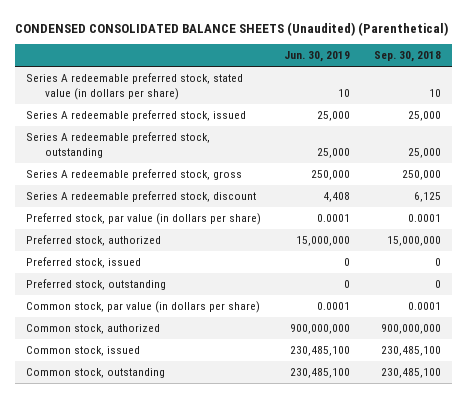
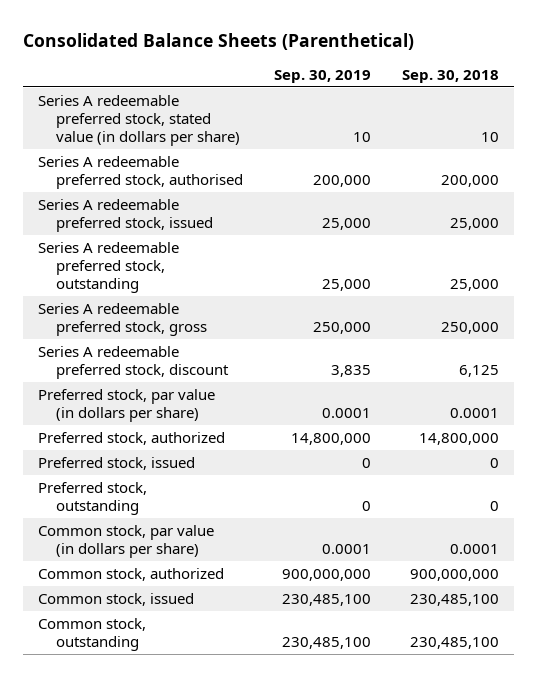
- CONDENSED CONSOLIDATED BALANCE SHEETS (Unaudited) (Parenthetical)
+ Consolidated Balance Sheets (Parenthetical)
- | Jun. 30, 2019 | Sep. 30, 2018
+ | Sep. 30, 2019 | Sep. 30, 2018
+ Series A redeemable preferred stock, authorised | 200,000 | 200,000
- Preferred stock, authorized | 15,000,000 | 15,000,000
+ Preferred stock, authorized | 14,800,000 | 14,800,000

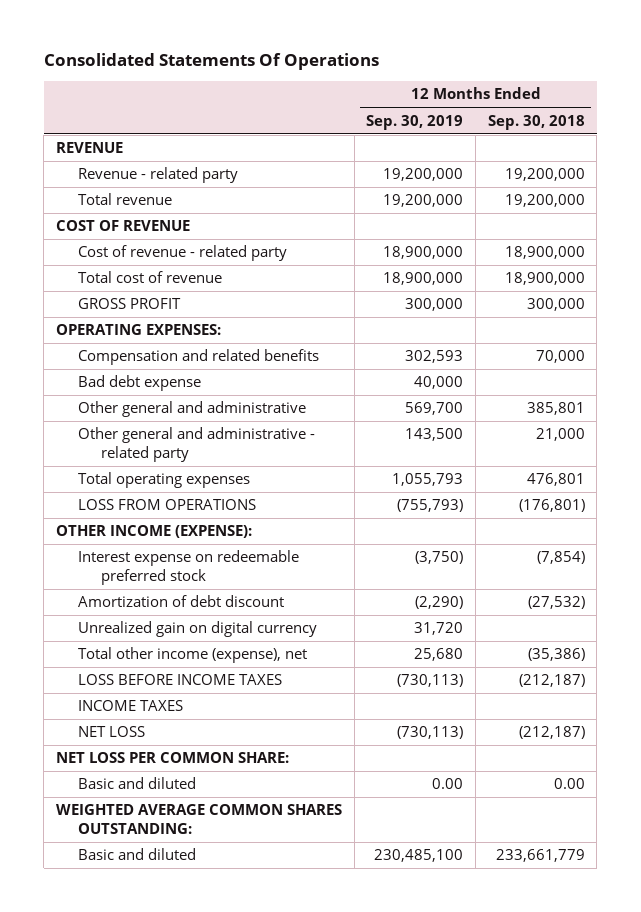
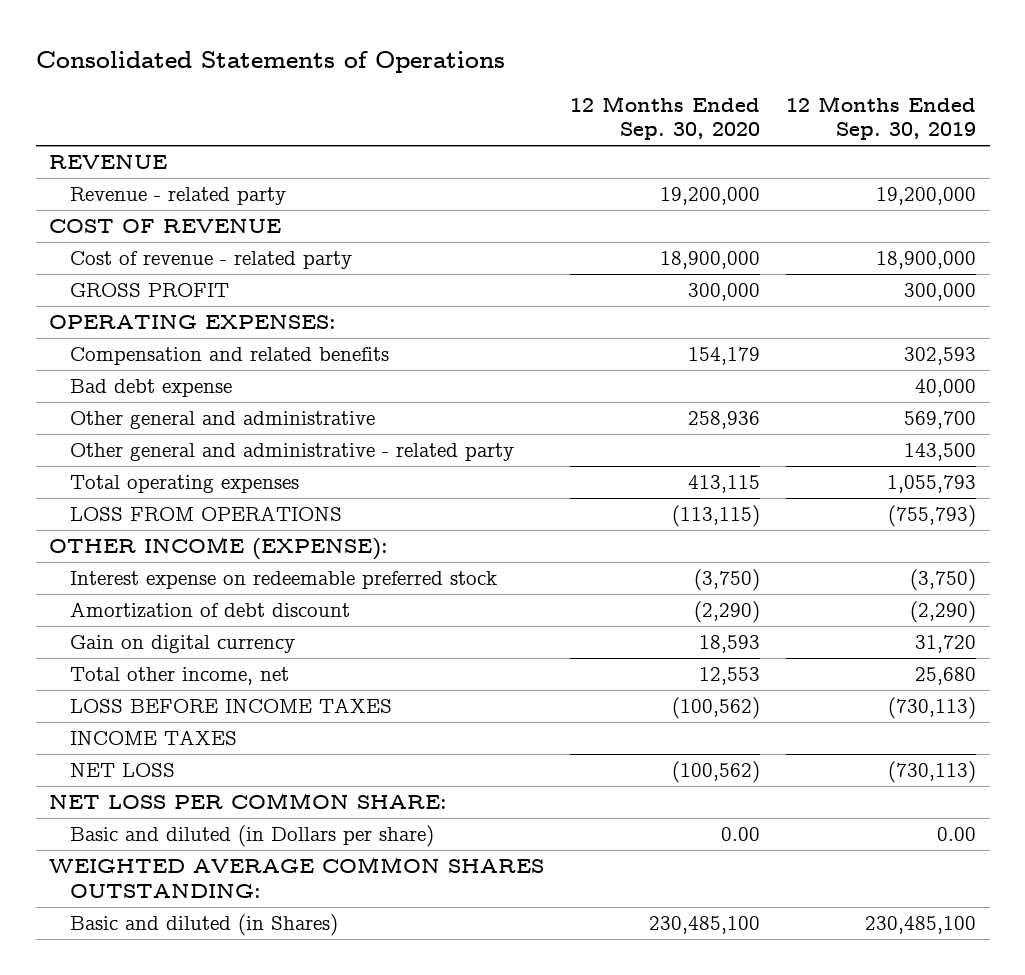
- Consolidated Statements Of Operations
+ Consolidated Statements of Operations
- | 12 Months Ended Sep. 30, 2019 | 12 Months Ended Sep. 30, 2018
+ | 12 Months Ended Sep. 30, 2020 | 12 Months Ended Sep. 30, 2019
- Total revenue | 19,200,000 | 19,200,000
- Total cost of revenue | 18,900,000 | 18,900,000
- Unrealized gain on digital currency | 31,720 |
- Total other income (expense), net | 25,680 | (35,386)
+ Gain on digital currency | 18,593 | 31,720
+ Total other income, net | 12,553 | 25,680
- Basic and diluted | 0.00 | 0.00
+ Basic and diluted (in Dollars per share) | 0.00 | 0.00
- Basic and diluted | 230,485,100 | 233,661,779
+ Basic and diluted (in Shares) | 230,485,100 | 230,485,100

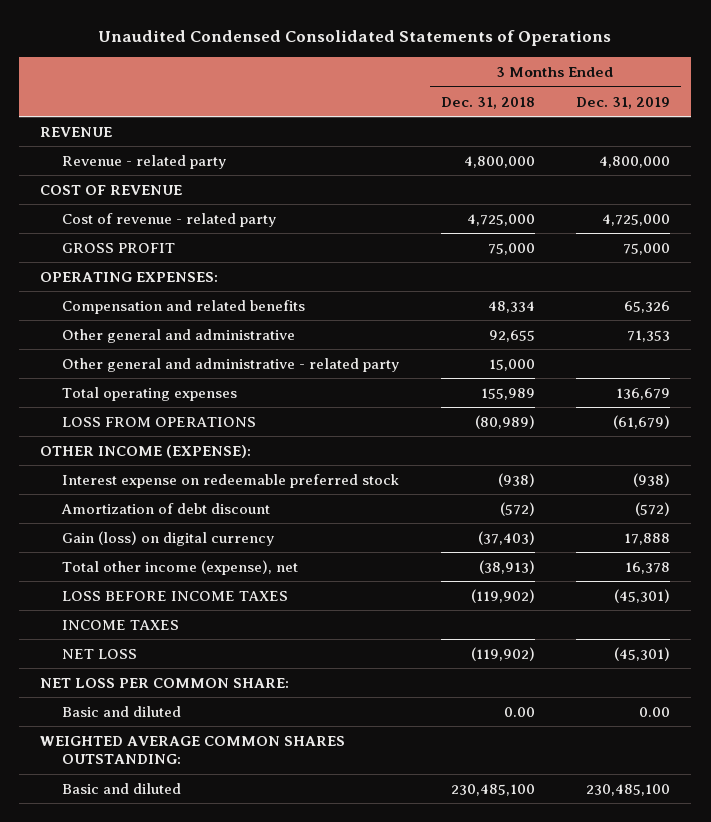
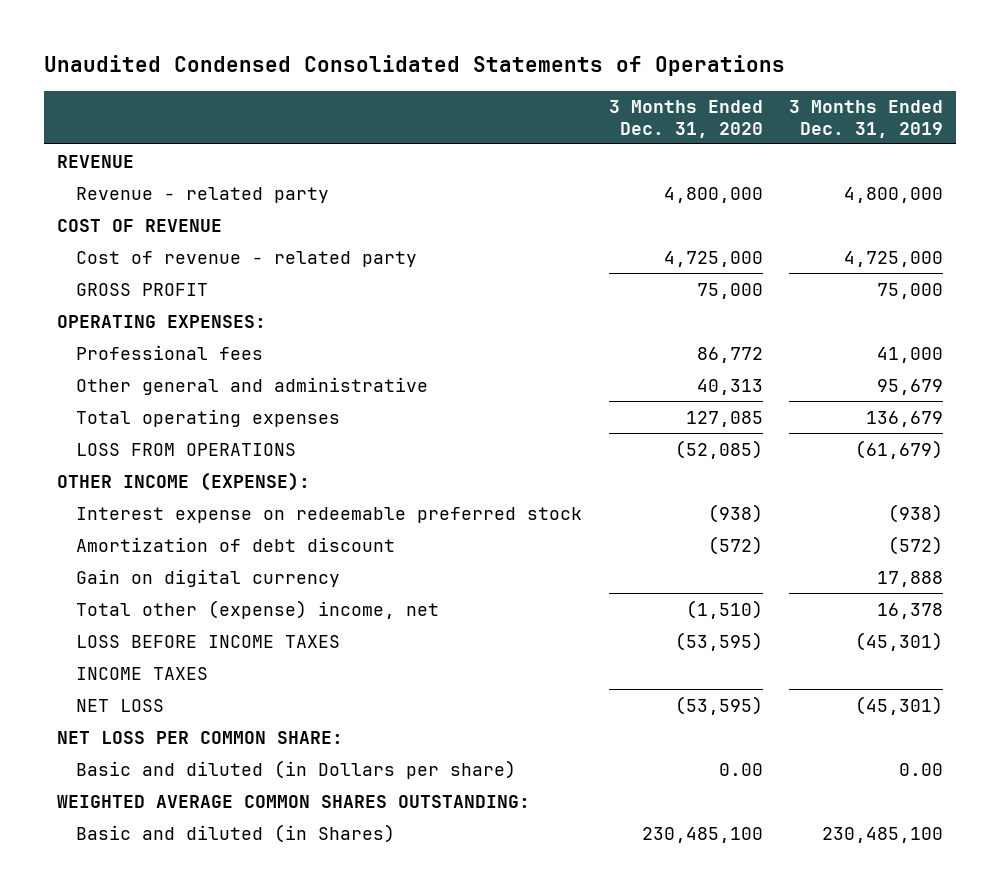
- | 3 Months Ended Dec. 31, 2018 | 3 Months Ended Dec. 31, 2019
+ | 3 Months Ended Dec. 31, 2020 | 3 Months Ended Dec. 31, 2019
- Compensation and related benefits | 48,334 | 65,326
- Other general and administrative | 92,655 | 71,353
- Other general and administrative - related party | 15,000 |
+ Professional fees | 86,772 | 41,000
+ Other general and administrative | 40,313 | 95,679
- Gain (loss) on digital currency | (37,403) | 17,888
- Total other income (expense), net | (38,913) | 16,378
+ Gain on digital currency | | 17,888
+ Total other (expense) income, net | (1,510) | 16,378
- Basic and diluted | 0.00 | 0.00
+ Basic and diluted (in Dollars per share) | 0.00 | 0.00
- Basic and diluted | 230,485,100 | 230,485,100
+ Basic and diluted (in Shares) | 230,485,100 | 230,485,100

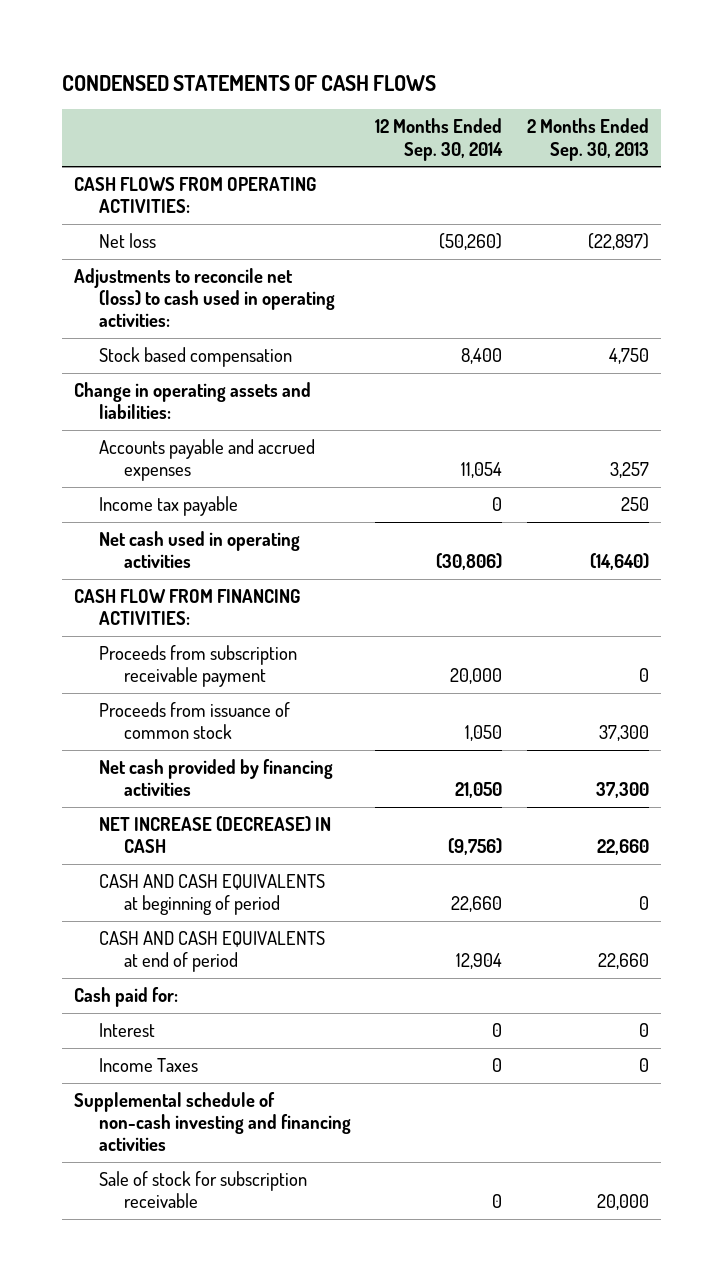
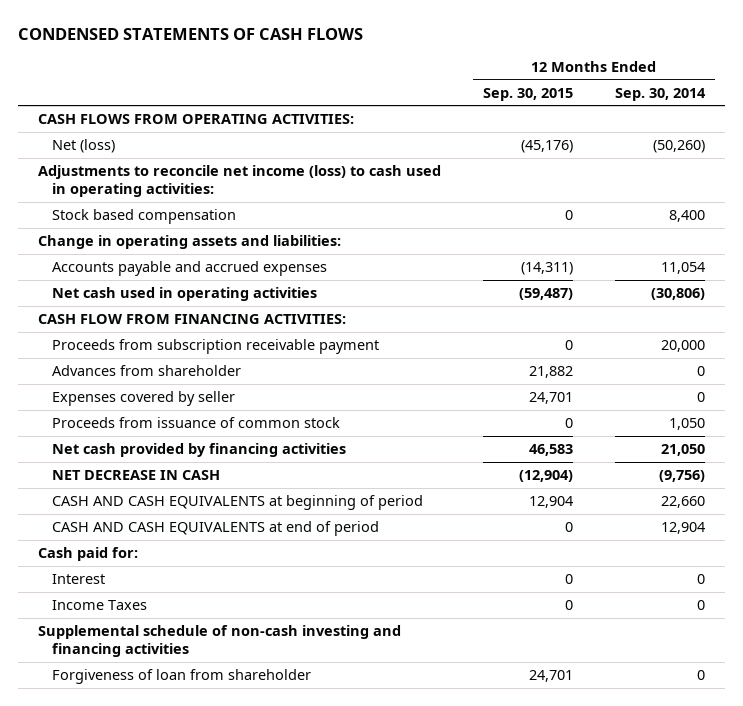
- | 12 Months Ended Sep. 30, 2014 | 2 Months Ended Sep. 30, 2013
+ | 12 Months Ended Sep. 30, 2015 | 12 Months Ended Sep. 30, 2014
- Net loss | (50,260) | (22,897)
- Adjustments to reconcile net (loss) to cash used in operating activities:
+ Net (loss) | (45,176) | (50,260)
+ Adjustments to reconcile net income (loss) to cash used in operating activities:
- Income tax payable | 0 | 250
+ Advances from shareholder | 21,882 | 0
+ Expenses covered by seller | 24,701 | 0
- NET INCREASE (DECREASE) IN CASH | (9,756) | 22,660
+ NET DECREASE IN CASH | (12,904) | (9,756)
- Sale of stock for subscription receivable | 0 | 20,000
+ Forgiveness of loan from shareholder | 24,701 | 0

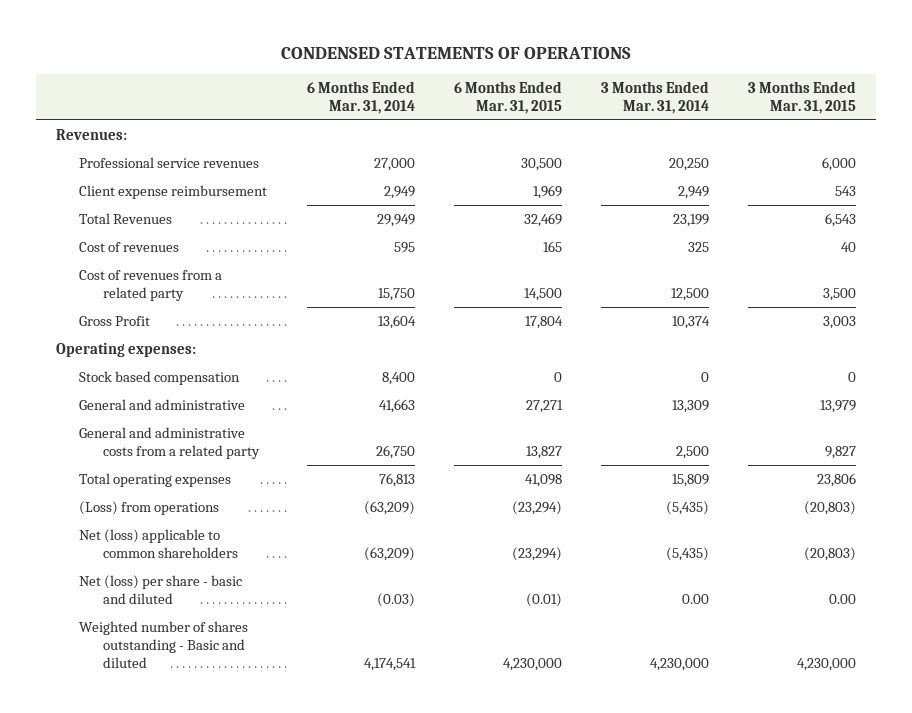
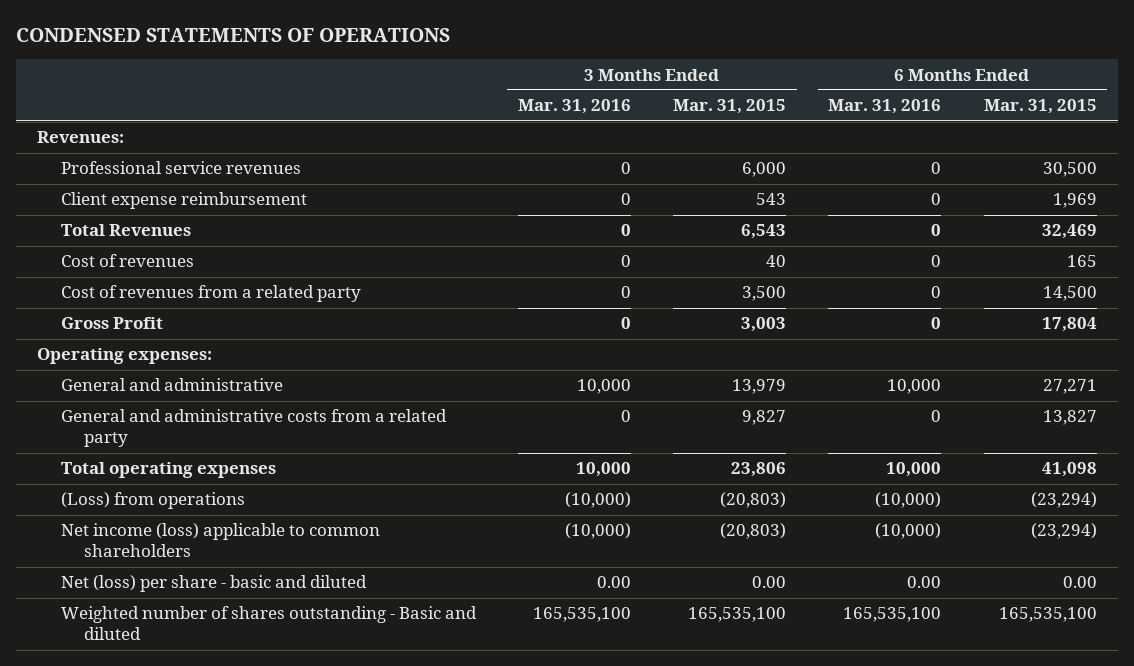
- | 6 Months Ended Mar. 31, 2014 | 6 Months Ended Mar. 31, 2015 | 3 Months Ended Mar. 31, 2014 | 3 Months Ended Mar. 31, 2015
+ | 3 Months Ended Mar. 31, 2016 | 3 Months Ended Mar. 31, 2015 | 6 Months Ended Mar. 31, 2016 | 6 Months Ended Mar. 31, 2015
- Stock based compensation | 8,400 | 0 | 0 | 0
- Net (loss) applicable to common shareholders | (63,209) | (23,294) | (5,435) | (20,803)
- Net (loss) per share - basic and diluted | (0.03) | (0.01) | 0.00 | 0.00
- Weighted number of shares outstanding - Basic and diluted | 4,174,541 | 4,230,000 | 4,230,000 | 4,230,000
+ Net income (loss) applicable to common shareholders | (10,000) | (20,803) | (10,000) | (23,294)
+ Net (loss) per share - basic and diluted | 0.00 | 0.00 | 0.00 | 0.00
+ Weighted number of shares outstanding - Basic and diluted | 165,535,100 | 165,535,100 | 165,535,100 | 165,535,100

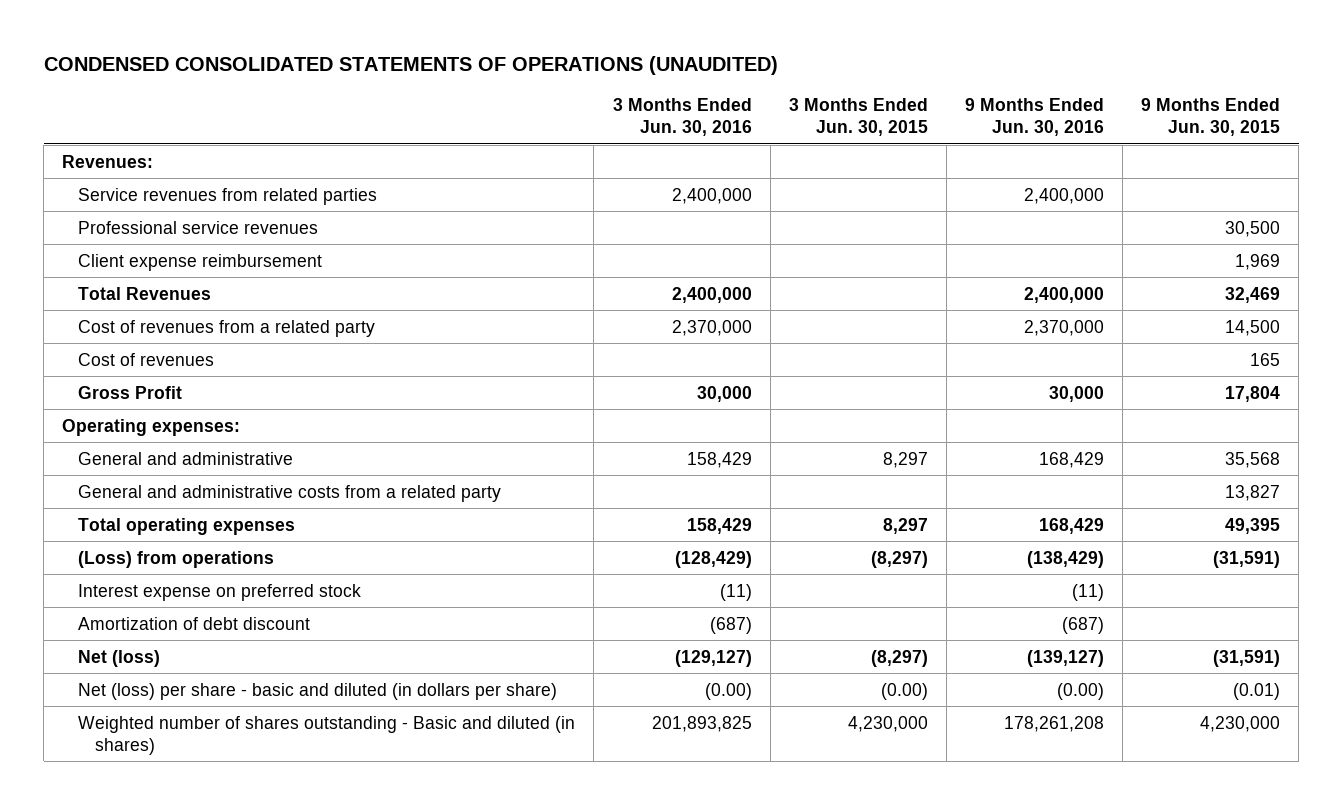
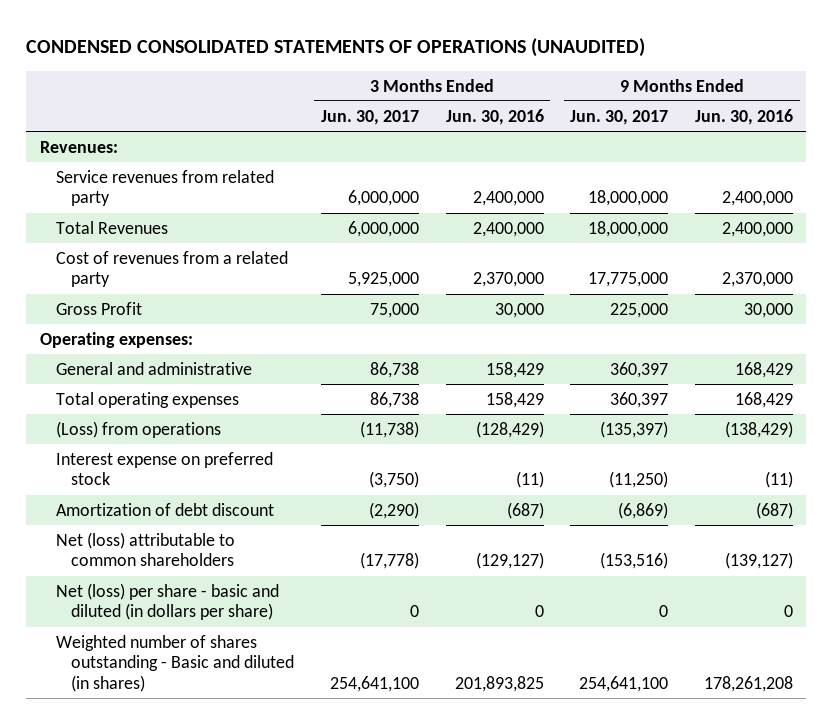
- | 3 Months Ended Jun. 30, 2016 | 3 Months Ended Jun. 30, 2015 | 9 Months Ended Jun. 30, 2016 | 9 Months Ended Jun. 30, 2015
+ | 3 Months Ended Jun. 30, 2017 | 3 Months Ended Jun. 30, 2016 | 9 Months Ended Jun. 30, 2017 | 9 Months Ended Jun. 30, 2016
- Service revenues from related parties | 2,400,000 | | 2,400,000 |
- Professional service revenues | | | | 30,500
- Client expense reimbursement | | | | 1,969
+ Service revenues from related party | 6,000,000 | 2,400,000 | 18,000,000 | 2,400,000
- Cost of revenues | | | | 165
- General and administrative costs from a related party | | | | 13,827
- Net (loss) | (129,127) | (8,297) | (139,127) | (31,591)
- Net (loss) per share - basic and diluted (in dollars per share) | (0.00) | (0.00) | (0.00) | (0.01)
+ Net (loss) attributable to common shareholders | (17,778) | (129,127) | (153,516) | (139,127)
+ Net (loss) per share - basic and diluted (in dollars per share) | 0 | 0 | 0 | 0

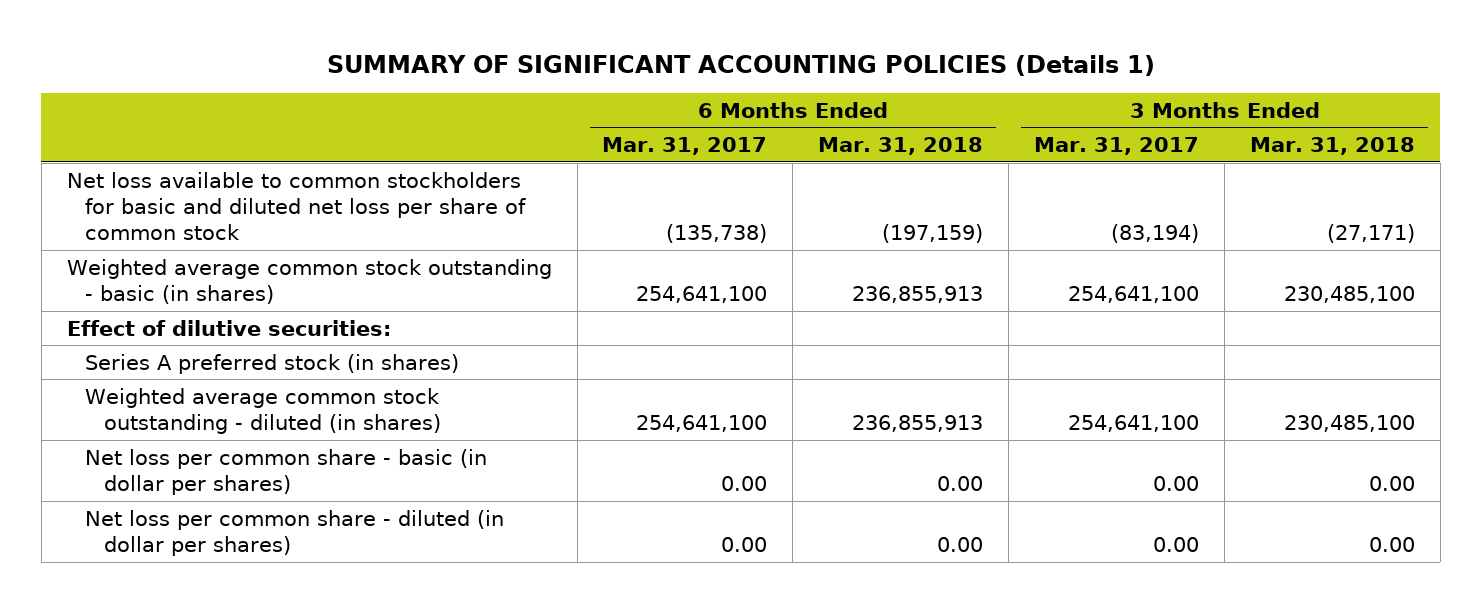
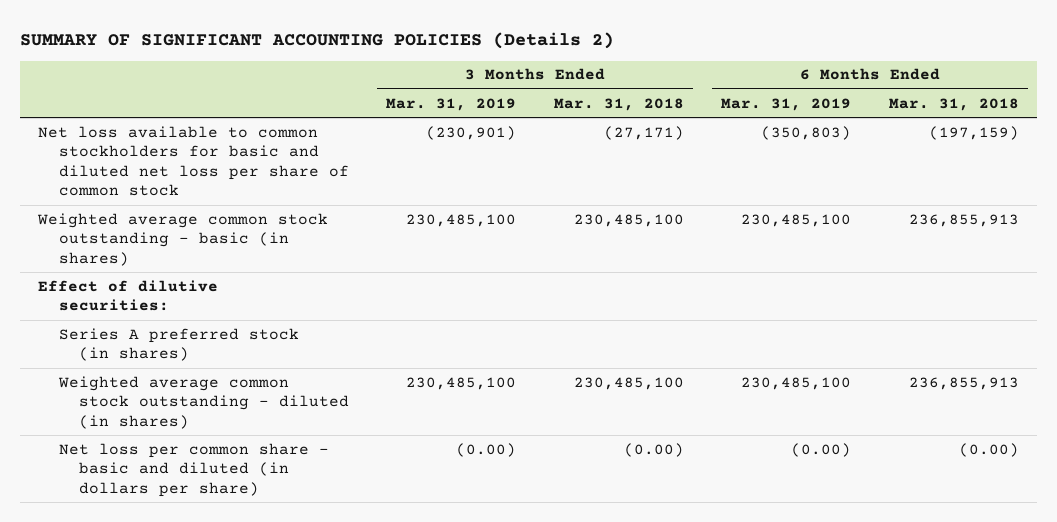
- SUMMARY OF SIGNIFICANT ACCOUNTING POLICIES (Details 1)
+ SUMMARY OF SIGNIFICANT ACCOUNTING POLICIES (Details 2)
- | 6 Months Ended Mar. 31, 2017 | 6 Months Ended Mar. 31, 2018 | 3 Months Ended Mar. 31, 2017 | 3 Months Ended Mar. 31, 2018
+ | 3 Months Ended Mar. 31, 2019 | 3 Months Ended Mar. 31, 2018 | 6 Months Ended Mar. 31, 2019 | 6 Months Ended Mar. 31, 2018
- Net loss per common share - basic (in dollar per shares) | 0.00 | 0.00 | 0.00 | 0.00
- Net loss per common share - diluted (in dollar per shares) | 0.00 | 0.00 | 0.00 | 0.00
+ Net loss per common share - basic and diluted (in dollars per share) | (0.00) | (0.00) | (0.00) | (0.00)

